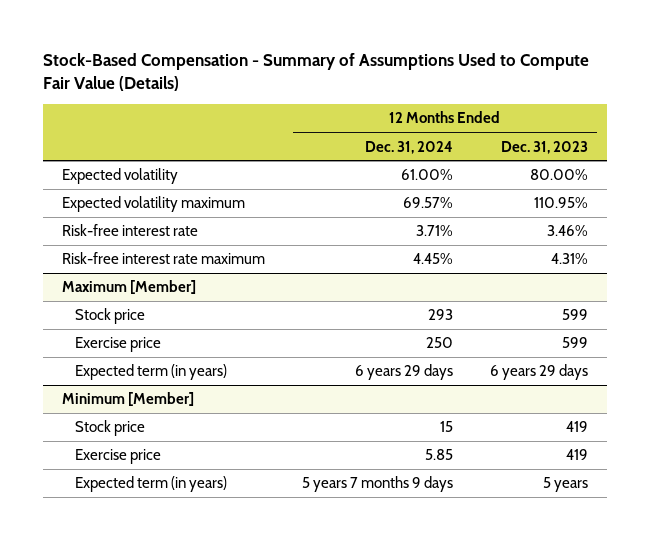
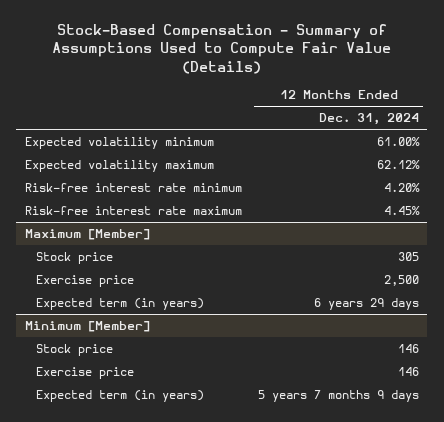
- | 12 Months Ended Dec. 31, 2024 | 12 Months Ended Dec. 31, 2023
+ | 12 Months Ended Dec. 31, 2024
- Expected volatility | 61.00% | 80.00%
- Expected volatility maximum | 69.57% | 110.95%
- Risk-free interest rate | 3.71% | 3.46%
+ Expected volatility minimum | 61.00%
+ Expected volatility maximum | 62.12%
+ Risk-free interest rate minimum | 4.20%
@ Maximum [Member]
- Stock price | 293 | 599
- Exercise price | 250 | 599
+ Stock price | 305
+ Exercise price | 2,500
@ Minimum [Member]
- Stock price | 15 | 419
- Exercise price | 5.85 | 419
+ Stock price | 146
+ Exercise price | 146

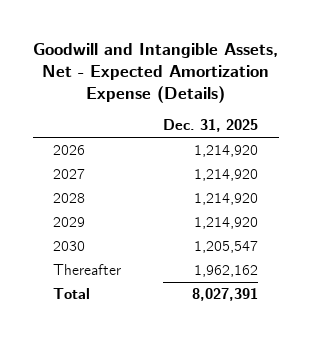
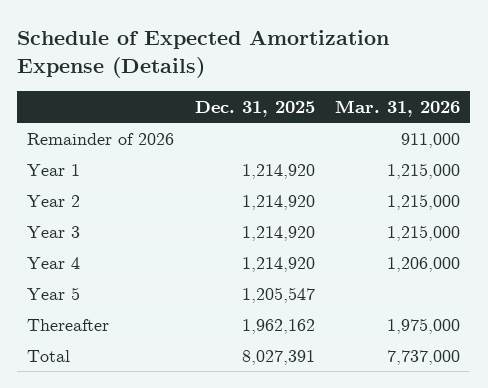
- Goodwill and Intangible Assets, Net - Expected Amortization Expense (Details)
+ Schedule of Expected Amortization Expense (Details)
- | Dec. 31, 2025
+ | Dec. 31, 2025 | Mar. 31, 2026
- 2026 | 1,214,920
- 2027 | 1,214,920
- 2028 | 1,214,920
- 2029 | 1,214,920
- 2030 | 1,205,547
+ Remainder of 2026 | | 911,000
+ Year 1 | 1,214,920 | 1,215,000
+ Year 2 | 1,214,920 | 1,215,000
+ Year 3 | 1,214,920 | 1,215,000
+ Year 4 | 1,214,920 | 1,206,000
+ Year 5 | 1,205,547 |

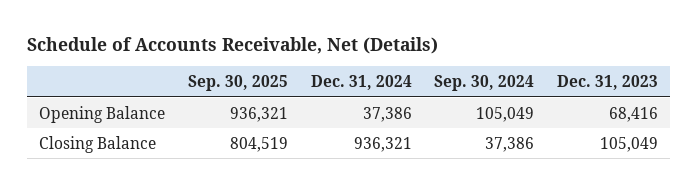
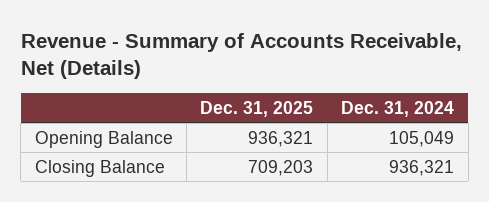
- Schedule of Accounts Receivable, Net (Details)
+ Revenue - Summary of Accounts Receivable, Net (Details)
- | Sep. 30, 2025 | Dec. 31, 2024 | Sep. 30, 2024 | Dec. 31, 2023
+ | Dec. 31, 2025 | Dec. 31, 2024
- Opening Balance | 936,321 | 37,386 | 105,049 | 68,416
+ Opening Balance | 936,321 | 105,049

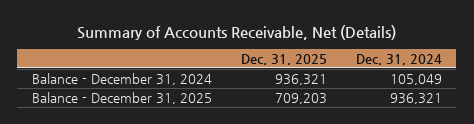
- Revenue - Summary of Accounts Receivable, Net (Details)
+ Summary of Accounts Receivable, Net (Details)
- Opening Balance | 936,321 | 105,049
- Closing Balance | 709,203 | 936,321
+ Balance - December 31, 2024 | 936,321 | 105,049
+ Balance - December 31, 2025 | 709,203 | 936,321

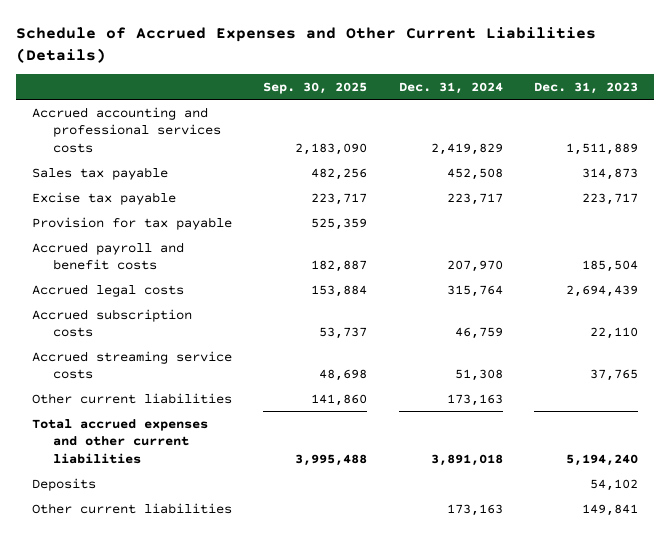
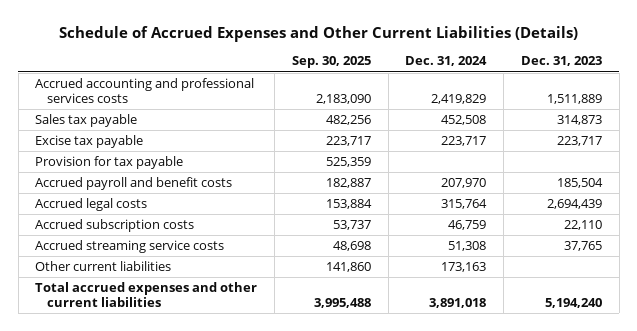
- Deposits | | | 54,102
- Other current liabilities | | 173,163 | 149,841

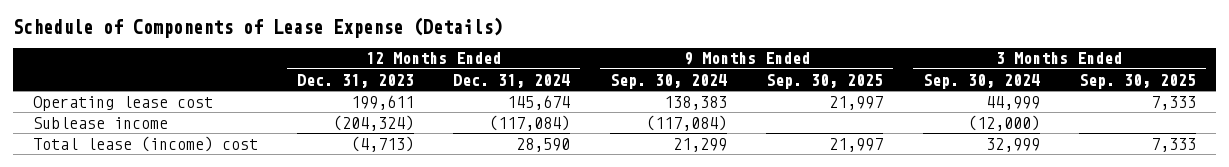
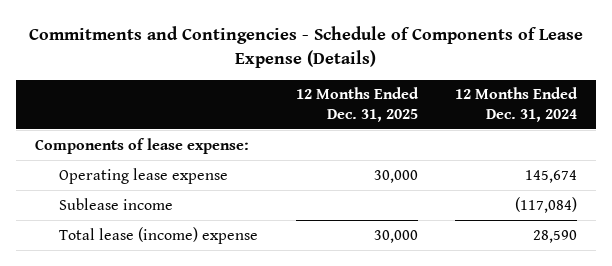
- Schedule of Components of Lease Expense (Details)
+ Commitments and Contingencies - Schedule of Components of Lease Expense (Details)
- | 12 Months Ended Dec. 31, 2023 | 12 Months Ended Dec. 31, 2024 | 9 Months Ended Sep. 30, 2024 | 9 Months Ended Sep. 30, 2025 | 3 Months Ended Sep. 30, 2024 | 3 Months Ended Sep. 30, 2025
+ | 12 Months Ended Dec. 31, 2025 | 12 Months Ended Dec. 31, 2024
- Operating lease cost | 199,611 | 145,674 | 138,383 | 21,997 | 44,999 | 7,333
+ Components of lease expense:
+ Operating lease expense | 30,000 | 145,674
- Total lease (income) cost | (4,713) | 28,590 | 21,299 | 21,997 | 32,999 | 7,333
+ Total lease (income) expense | 30,000 | 28,590

